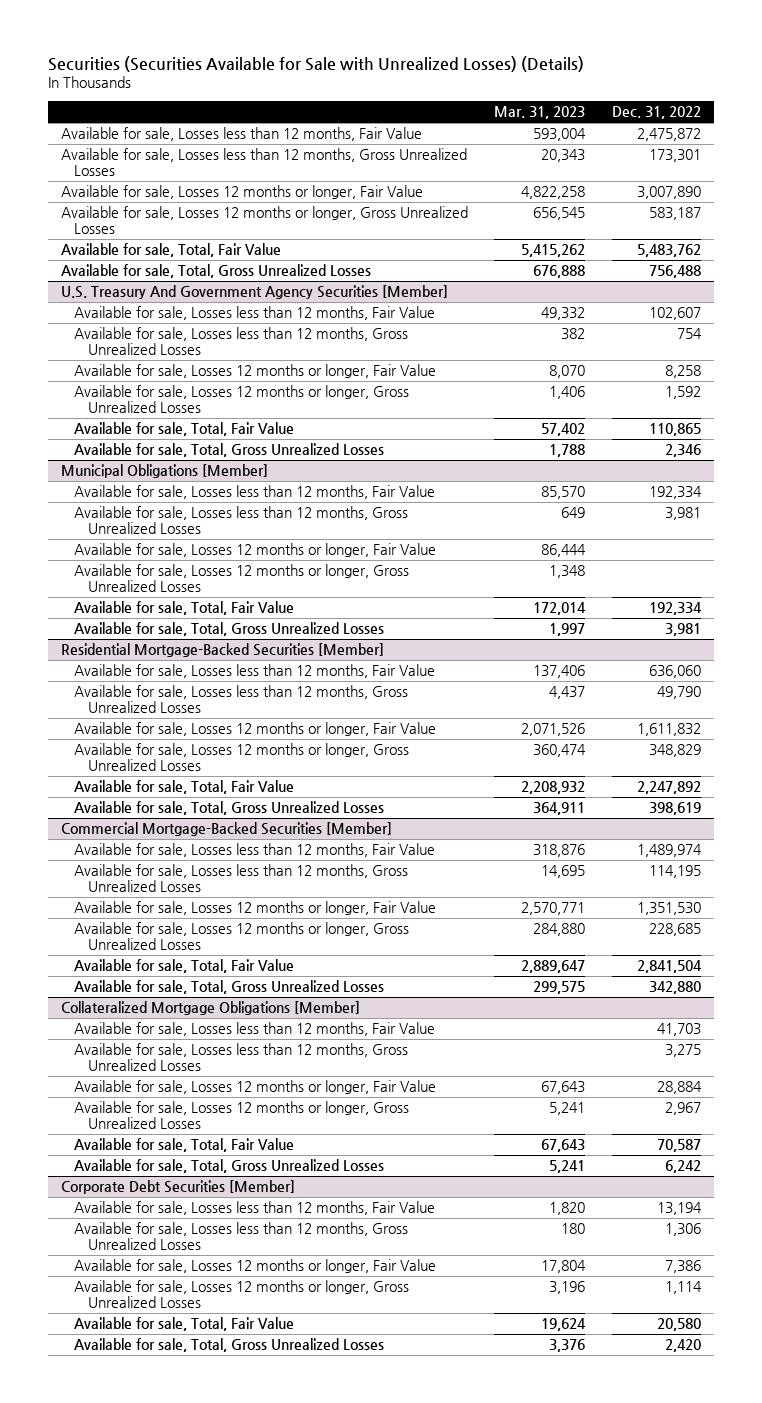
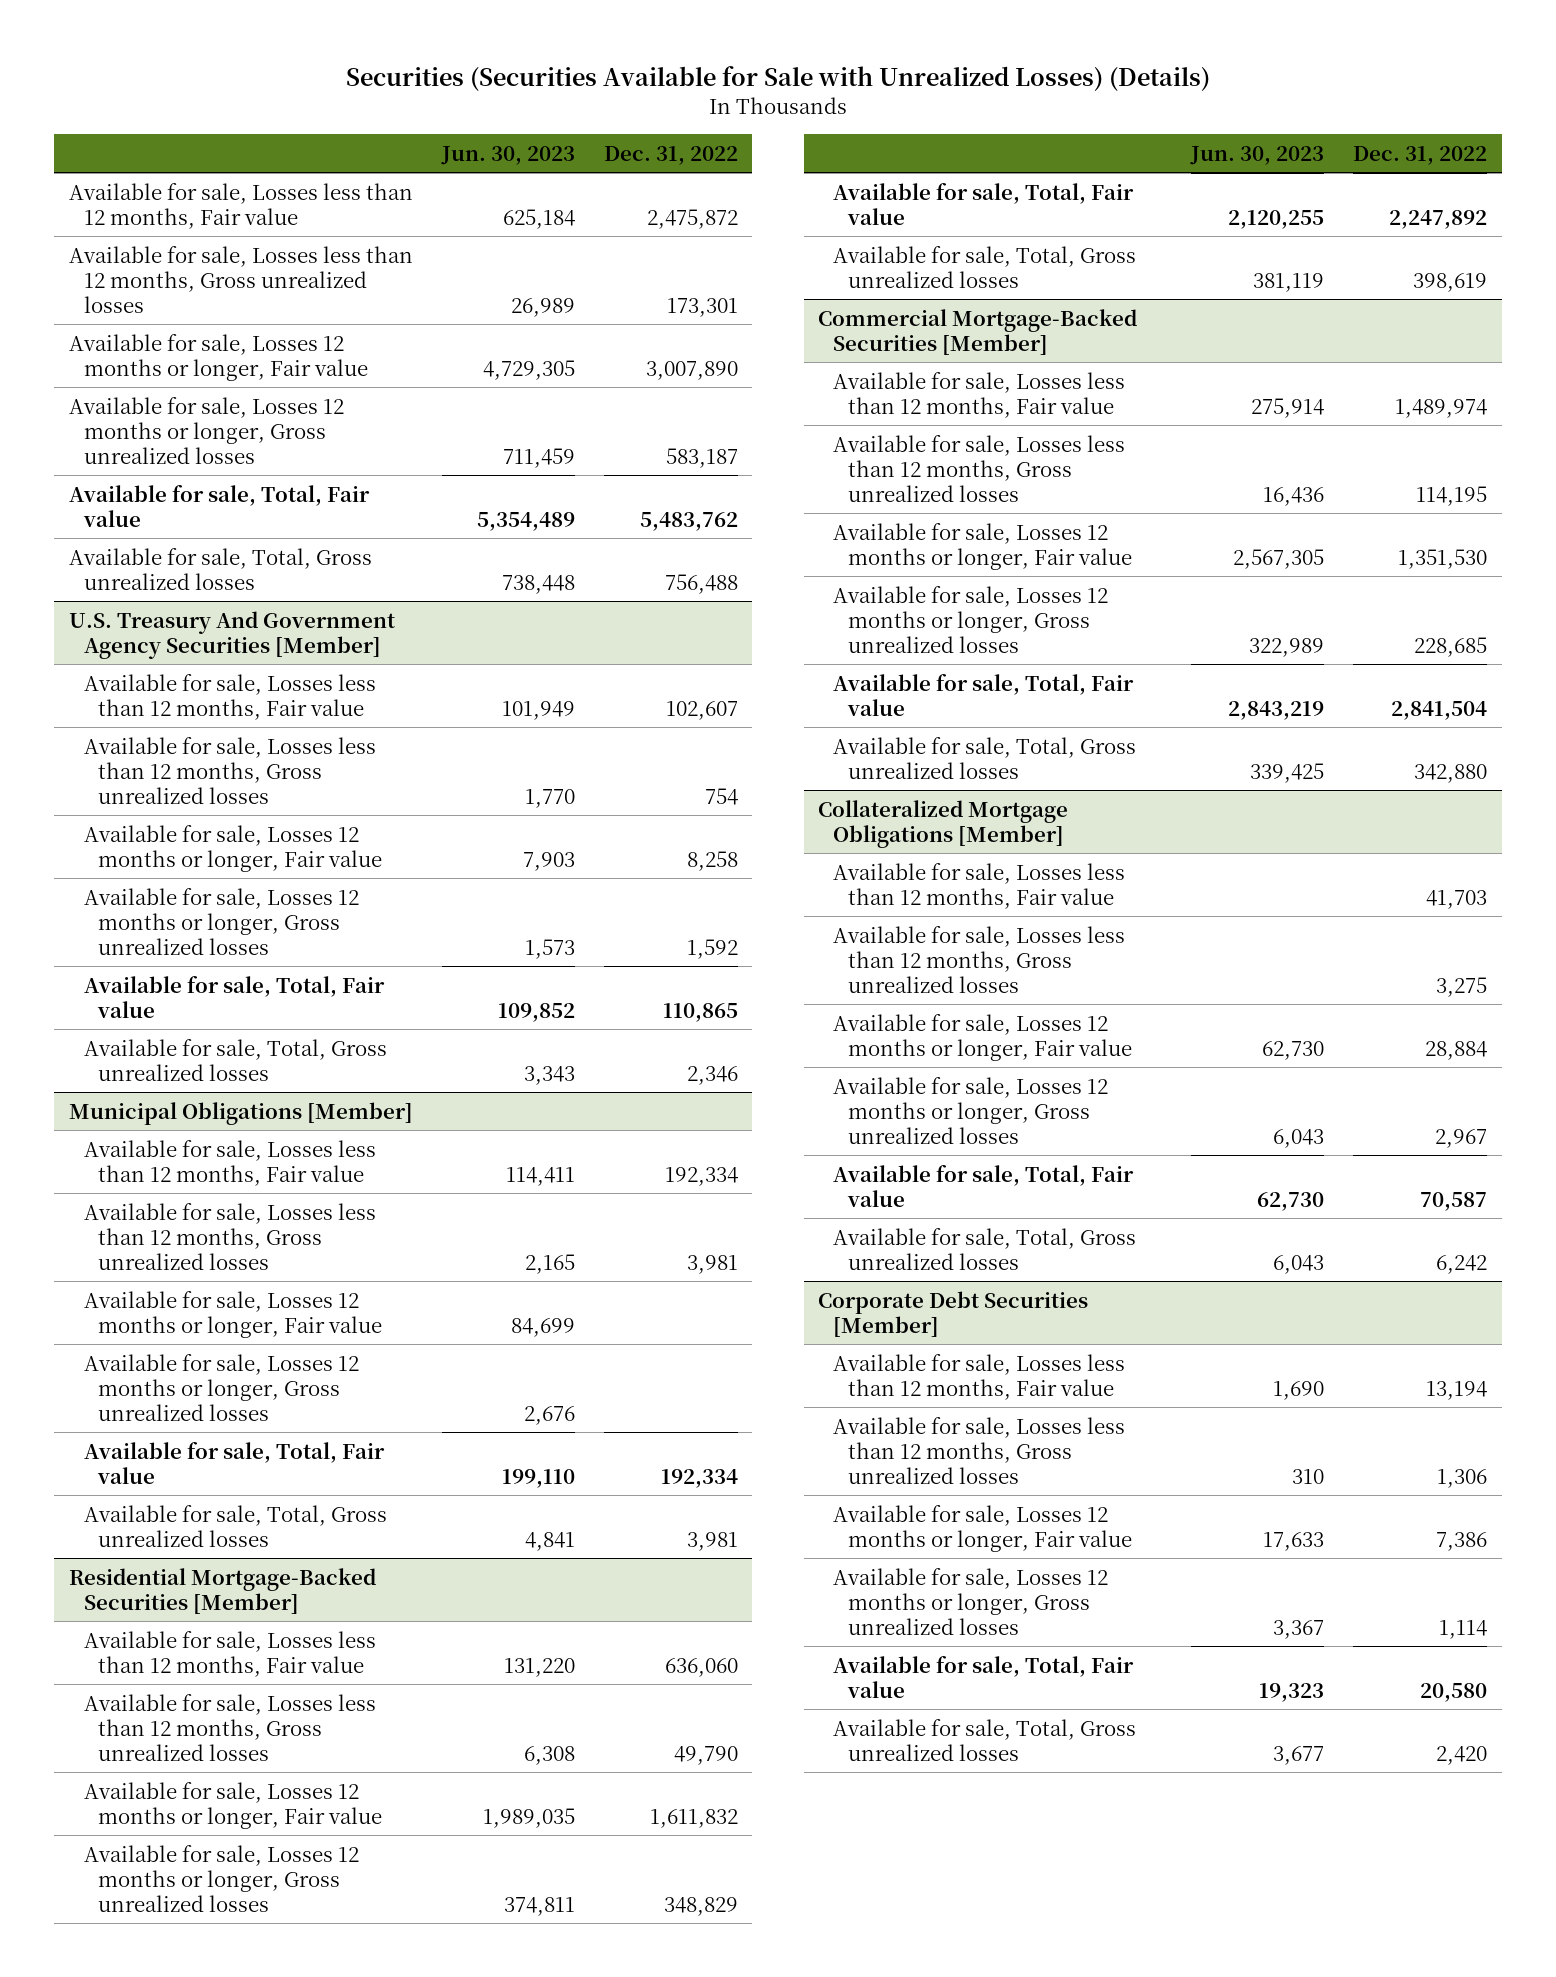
- | Mar. 31, 2023 | Dec. 31, 2022
+ | Jun. 30, 2023 | Dec. 31, 2022
- Available for sale, Losses less than 12 months, Fair Value | 593,004 | 2,475,872
- Available for sale, Losses less than 12 months, Gross Unrealized Losses | 20,343 | 173,301
- Available for sale, Losses 12 months or longer, Fair Value | 4,822,258 | 3,007,890
- Available for sale, Losses 12 months or longer, Gross Unrealized Losses | 656,545 | 583,187
- Available for sale, Total, Fair Value | 5,415,262 | 5,483,762
- Available for sale, Total, Gross Unrealized Losses | 676,888 | 756,488
+ Available for sale, Losses less than 12 months, Fair value | 625,184 | 2,475,872
+ Available for sale, Losses less than 12 months, Gross unrealized losses | 26,989 | 173,301
+ Available for sale, Losses 12 months or longer, Fair value | 4,729,305 | 3,007,890
+ Available for sale, Losses 12 months or longer, Gross unrealized losses | 711,459 | 583,187
+ Available for sale, Total, Fair value | 5,354,489 | 5,483,762
+ Available for sale, Total, Gross unrealized losses | 738,448 | 756,488
@ U.S. Treasury And Government Agency Securities [Member]
- Available for sale, Losses less than 12 months, Fair Value | 49,332 | 102,607
- Available for sale, Losses less than 12 months, Gross Unrealized Losses | 382 | 754
- Available for sale, Losses 12 months or longer, Fair Value | 8,070 | 8,258
- Available for sale, Losses 12 months or longer, Gross Unrealized Losses | 1,406 | 1,592
- Available for sale, Total, Fair Value | 57,402 | 110,865
- Available for sale, Total, Gross Unrealized Losses | 1,788 | 2,346
+ Available for sale, Losses less than 12 months, Fair value | 101,949 | 102,607
+ Available for sale, Losses less than 12 months, Gross unrealized losses | 1,770 | 754
+ Available for sale, Losses 12 months or longer, Fair value | 7,903 | 8,258
+ Available for sale, Losses 12 months or longer, Gross unrealized losses | 1,573 | 1,592
+ Available for sale, Total, Fair value | 109,852 | 110,865
+ Available for sale, Total, Gross unrealized losses | 3,343 | 2,346
@ Municipal Obligations [Member]
- Available for sale, Losses less than 12 months, Fair Value | 85,570 | 192,334
- Available for sale, Losses less than 12 months, Gross Unrealized Losses | 649 | 3,981
- Available for sale, Losses 12 months or longer, Fair Value | 86,444 |
- Available for sale, Losses 12 months or longer, Gross Unrealized Losses | 1,348 |
- Available for sale, Total, Fair Value | 172,014 | 192,334
- Available for sale, Total, Gross Unrealized Losses | 1,997 | 3,981
+ Available for sale, Losses less than 12 months, Fair value | 114,411 | 192,334
+ Available for sale, Losses less than 12 months, Gross unrealized losses | 2,165 | 3,981
+ Available for sale, Losses 12 months or longer, Fair value | 84,699 |
+ Available for sale, Losses 12 months or longer, Gross unrealized losses | 2,676 |
+ Available for sale, Total, Fair value | 199,110 | 192,334
+ Available for sale, Total, Gross unrealized losses | 4,841 | 3,981
@ Residential Mortgage-Backed Securities [Member]
- Available for sale, Losses less than 12 months, Fair Value | 137,406 | 636,060
- Available for sale, Losses less than 12 months, Gross Unrealized Losses | 4,437 | 49,790
- Available for sale, Losses 12 months or longer, Fair Value | 2,071,526 | 1,611,832
- Available for sale, Losses 12 months or longer, Gross Unrealized Losses | 360,474 | 348,829
- Available for sale, Total, Fair Value | 2,208,932 | 2,247,892
- Available for sale, Total, Gross Unrealized Losses | 364,911 | 398,619
+ Available for sale, Losses less than 12 months, Fair value | 131,220 | 636,060
+ Available for sale, Losses less than 12 months, Gross unrealized losses | 6,308 | 49,790
+ Available for sale, Losses 12 months or longer, Fair value | 1,989,035 | 1,611,832
+ Available for sale, Losses 12 months or longer, Gross unrealized losses | 374,811 | 348,829
+ Available for sale, Total, Fair value | 2,120,255 | 2,247,892
+ Available for sale, Total, Gross unrealized losses | 381,119 | 398,619
@ Commercial Mortgage-Backed Securities [Member]
- Available for sale, Losses less than 12 months, Fair Value | 318,876 | 1,489,974
- Available for sale, Losses less than 12 months, Gross Unrealized Losses | 14,695 | 114,195
- Available for sale, Losses 12 months or longer, Fair Value | 2,570,771 | 1,351,530
- Available for sale, Losses 12 months or longer, Gross Unrealized Losses | 284,880 | 228,685
- Available for sale, Total, Fair Value | 2,889,647 | 2,841,504
- Available for sale, Total, Gross Unrealized Losses | 299,575 | 342,880
+ Available for sale, Losses less than 12 months, Fair value | 275,914 | 1,489,974
+ Available for sale, Losses less than 12 months, Gross unrealized losses | 16,436 | 114,195
+ Available for sale, Losses 12 months or longer, Fair value | 2,567,305 | 1,351,530
+ Available for sale, Losses 12 months or longer, Gross unrealized losses | 322,989 | 228,685
+ Available for sale, Total, Fair value | 2,843,219 | 2,841,504
+ Available for sale, Total, Gross unrealized losses | 339,425 | 342,880
@ Collateralized Mortgage Obligations [Member]
- Available for sale, Losses less than 12 months, Fair Value | | 41,703
- Available for sale, Losses less than 12 months, Gross Unrealized Losses | | 3,275
- Available for sale, Losses 12 months or longer, Fair Value | 67,643 | 28,884
- Available for sale, Losses 12 months or longer, Gross Unrealized Losses | 5,241 | 2,967
- Available for sale, Total, Fair Value | 67,643 | 70,587
- Available for sale, Total, Gross Unrealized Losses | 5,241 | 6,242
+ Available for sale, Losses less than 12 months, Fair value | | 41,703
+ Available for sale, Losses less than 12 months, Gross unrealized losses | | 3,275
+ Available for sale, Losses 12 months or longer, Fair value | 62,730 | 28,884
+ Available for sale, Losses 12 months or longer, Gross unrealized losses | 6,043 | 2,967
+ Available for sale, Total, Fair value | 62,730 | 70,587
+ Available for sale, Total, Gross unrealized losses | 6,043 | 6,242
@ Corporate Debt Securities [Member]
- Available for sale, Losses less than 12 months, Fair Value | 1,820 | 13,194
- Available for sale, Losses less than 12 months, Gross Unrealized Losses | 180 | 1,306
- Available for sale, Losses 12 months or longer, Fair Value | 17,804 | 7,386
- Available for sale, Losses 12 months or longer, Gross Unrealized Losses | 3,196 | 1,114
- Available for sale, Total, Fair Value | 19,624 | 20,580
- Available for sale, Total, Gross Unrealized Losses | 3,376 | 2,420
+ Available for sale, Losses less than 12 months, Fair value | 1,690 | 13,194
+ Available for sale, Losses less than 12 months, Gross unrealized losses | 310 | 1,306
+ Available for sale, Losses 12 months or longer, Fair value | 17,633 | 7,386
+ Available for sale, Losses 12 months or longer, Gross unrealized losses | 3,367 | 1,114
+ Available for sale, Total, Fair value | 19,323 | 20,580
+ Available for sale, Total, Gross unrealized losses | 3,677 | 2,420

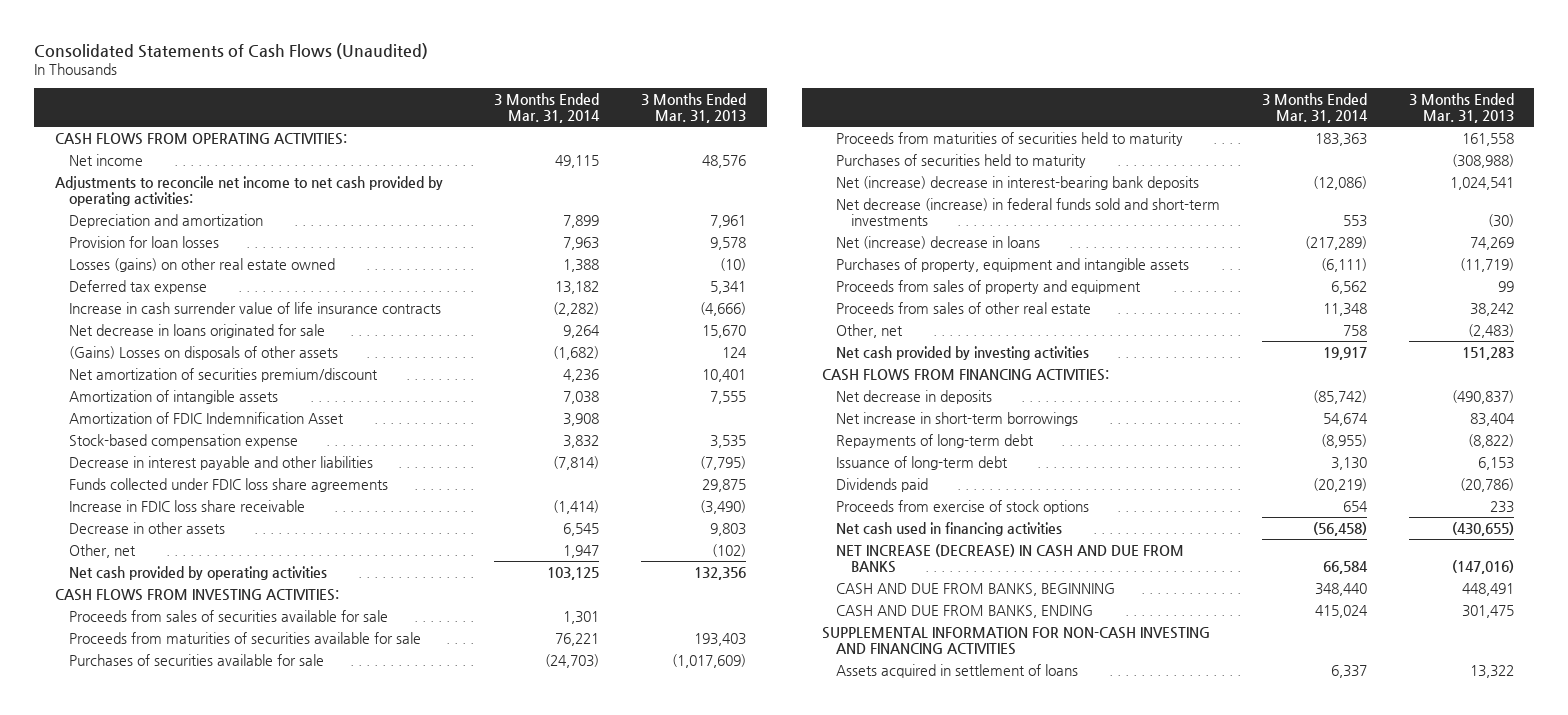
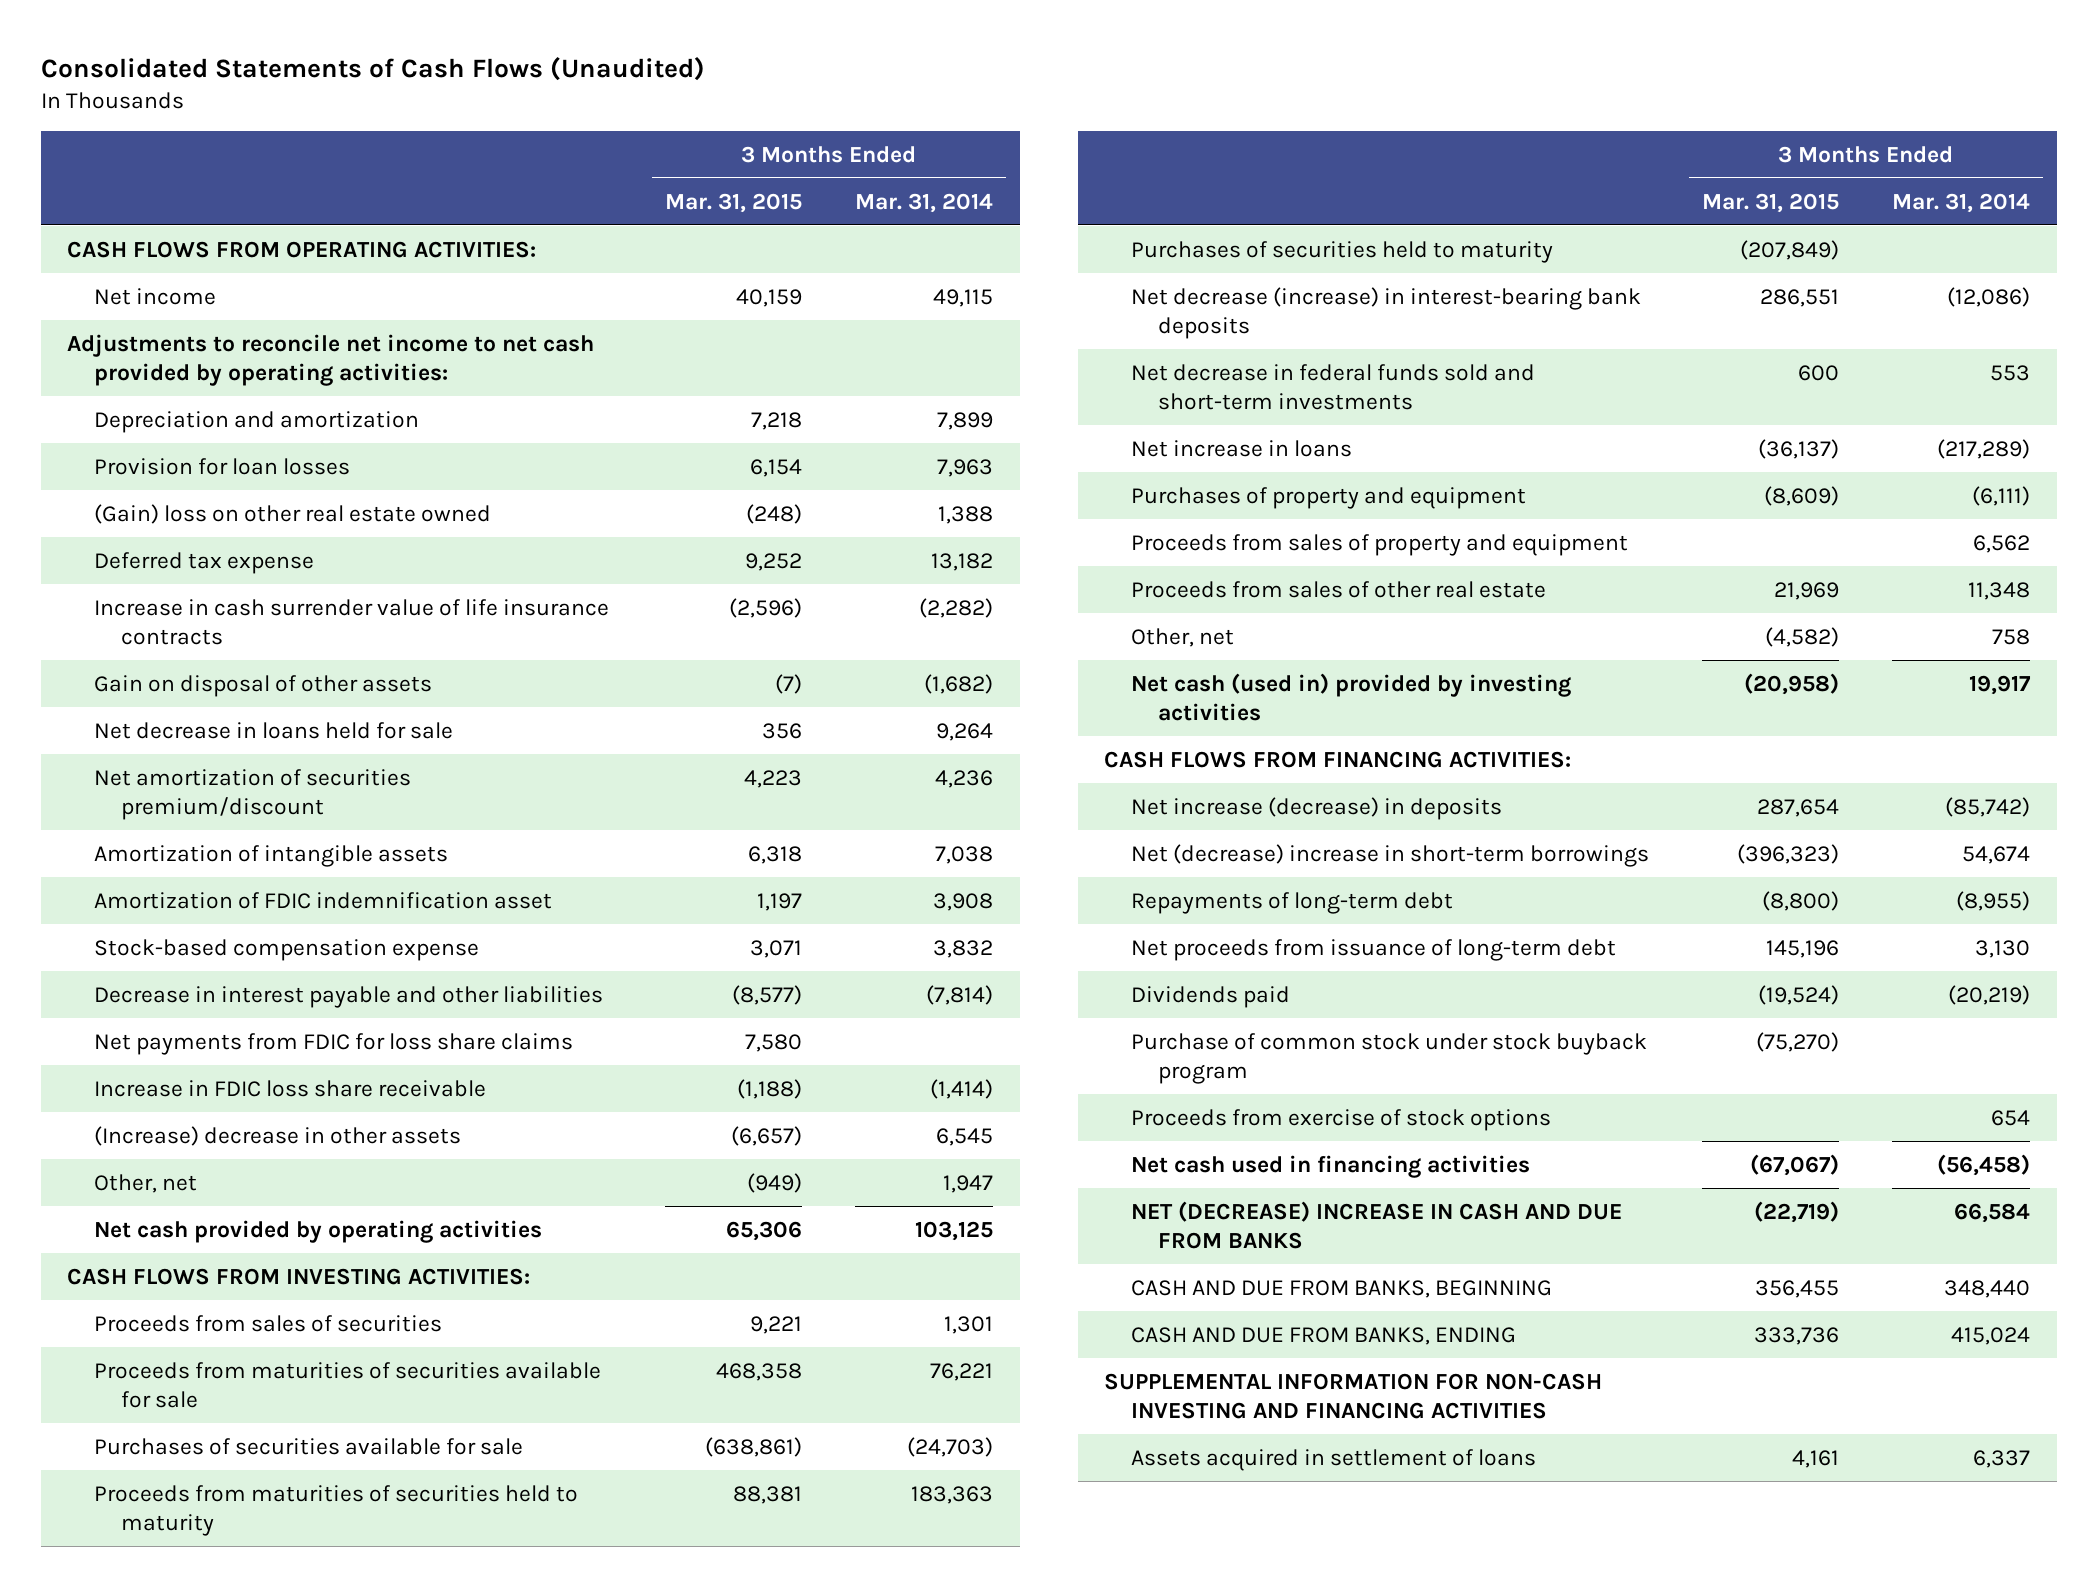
- | 3 Months Ended Mar. 31, 2014 | 3 Months Ended Mar. 31, 2013
+ | 3 Months Ended Mar. 31, 2015 | 3 Months Ended Mar. 31, 2014
- Losses (gains) on other real estate owned | 1,388 | (10)
+ (Gain) loss on other real estate owned | (248) | 1,388
- Net decrease in loans originated for sale | 9,264 | 15,670
- (Gains) Losses on disposals of other assets | (1,682) | 124
+ Gain on disposal of other assets | (7) | (1,682)
+ Net decrease in loans held for sale | 356 | 9,264
- Amortization of FDIC Indemnification Asset | 3,908 |
+ Amortization of FDIC indemnification asset | 1,197 | 3,908
- Funds collected under FDIC loss share agreements | | 29,875
+ Net payments from FDIC for loss share claims | 7,580 |
- Decrease in other assets | 6,545 | 9,803
+ (Increase) decrease in other assets | (6,657) | 6,545
- Proceeds from sales of securities available for sale | 1,301 |
+ Proceeds from sales of securities | 9,221 | 1,301
- Net (increase) decrease in interest-bearing bank deposits | (12,086) | 1,024,541
- Net decrease (increase) in federal funds sold and short-term investments | 553 | (30)
- Net (increase) decrease in loans | (217,289) | 74,269
- Purchases of property, equipment and intangible assets | (6,111) | (11,719)
+ Net decrease (increase) in interest-bearing bank deposits | 286,551 | (12,086)
+ Net decrease in federal funds sold and short-term investments | 600 | 553
+ Net increase in loans | (36,137) | (217,289)
+ Purchases of property and equipment | (8,609) | (6,111)
- Net cash provided by investing activities | 19,917 | 151,283
+ Net cash (used in) provided by investing activities | (20,958) | 19,917
- Net decrease in deposits | (85,742) | (490,837)
- Net increase in short-term borrowings | 54,674 | 83,404
+ Net increase (decrease) in deposits | 287,654 | (85,742)
+ Net (decrease) increase in short-term borrowings | (396,323) | 54,674
- Issuance of long-term debt | 3,130 | 6,153
+ Net proceeds from issuance of long-term debt | 145,196 | 3,130
+ Purchase of common stock under stock buyback program | (75,270) |
- NET INCREASE (DECREASE) IN CASH AND DUE FROM BANKS | 66,584 | (147,016)
+ NET (DECREASE) INCREASE IN CASH AND DUE FROM BANKS | (22,719) | 66,584

